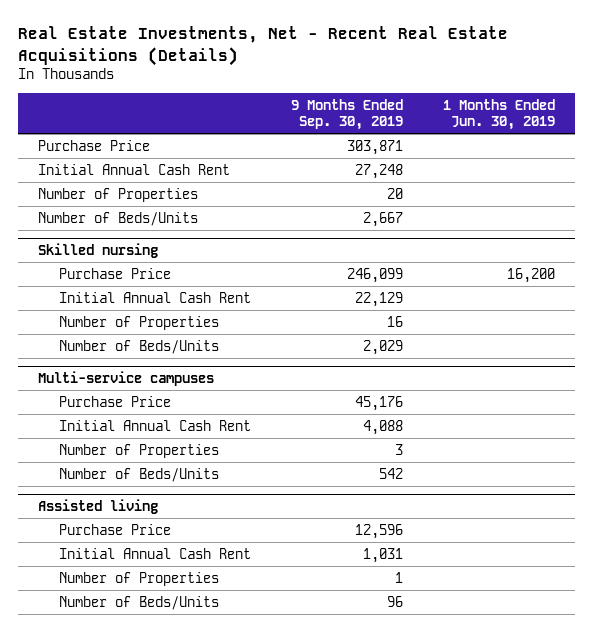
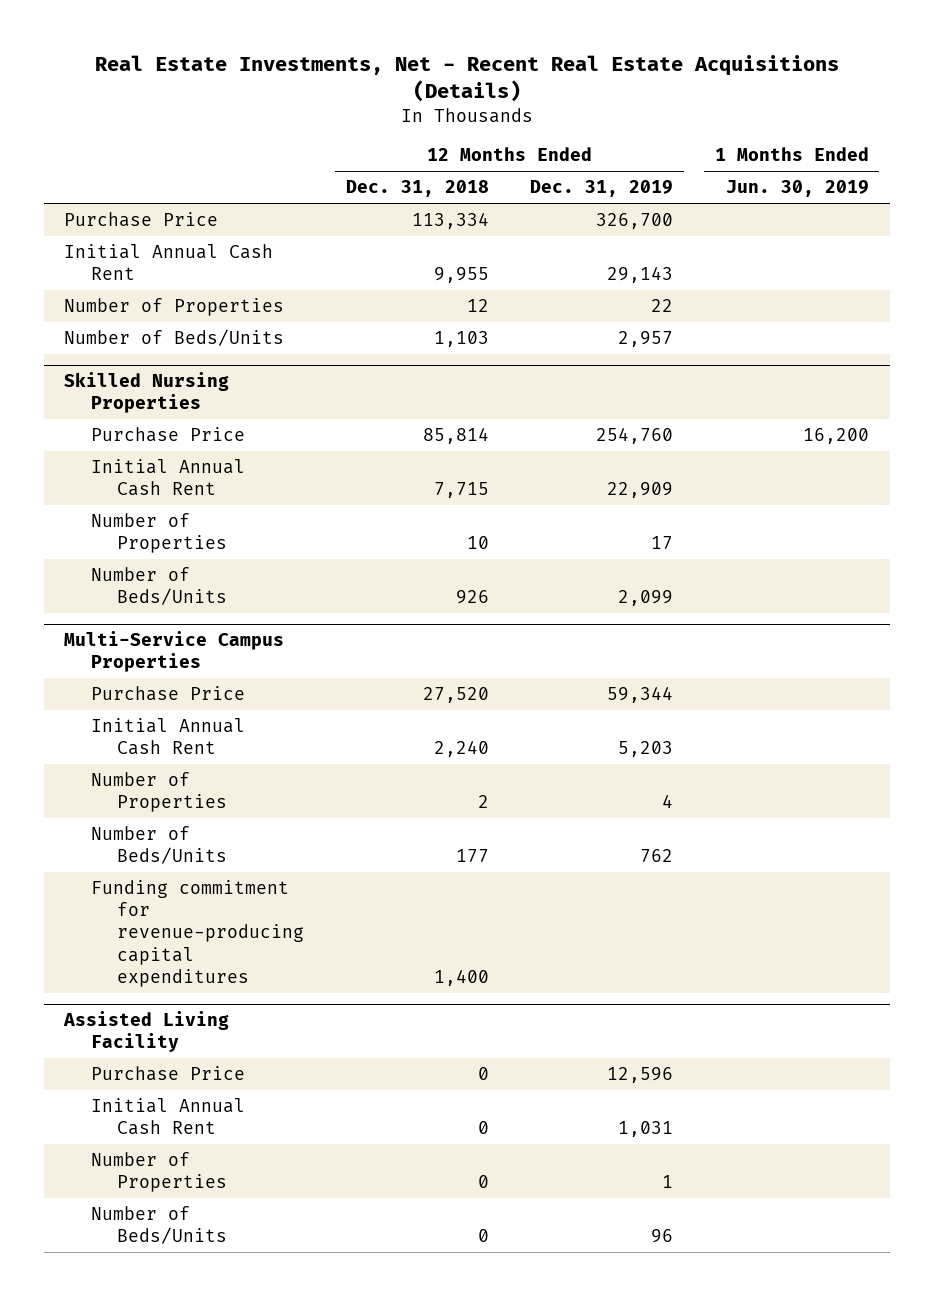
- | 9 Months Ended Sep. 30, 2019 | 1 Months Ended Jun. 30, 2019
+ | 12 Months Ended Dec. 31, 2018 | 12 Months Ended Dec. 31, 2019 | 1 Months Ended Jun. 30, 2019
- Skilled nursing
+ Skilled Nursing Properties
- Multi-service campuses
+ Multi-Service Campus Properties
- Assisted living
+ Funding commitment for revenue-producing capital expenditures | 1,400 | |
+ Assisted Living Facility

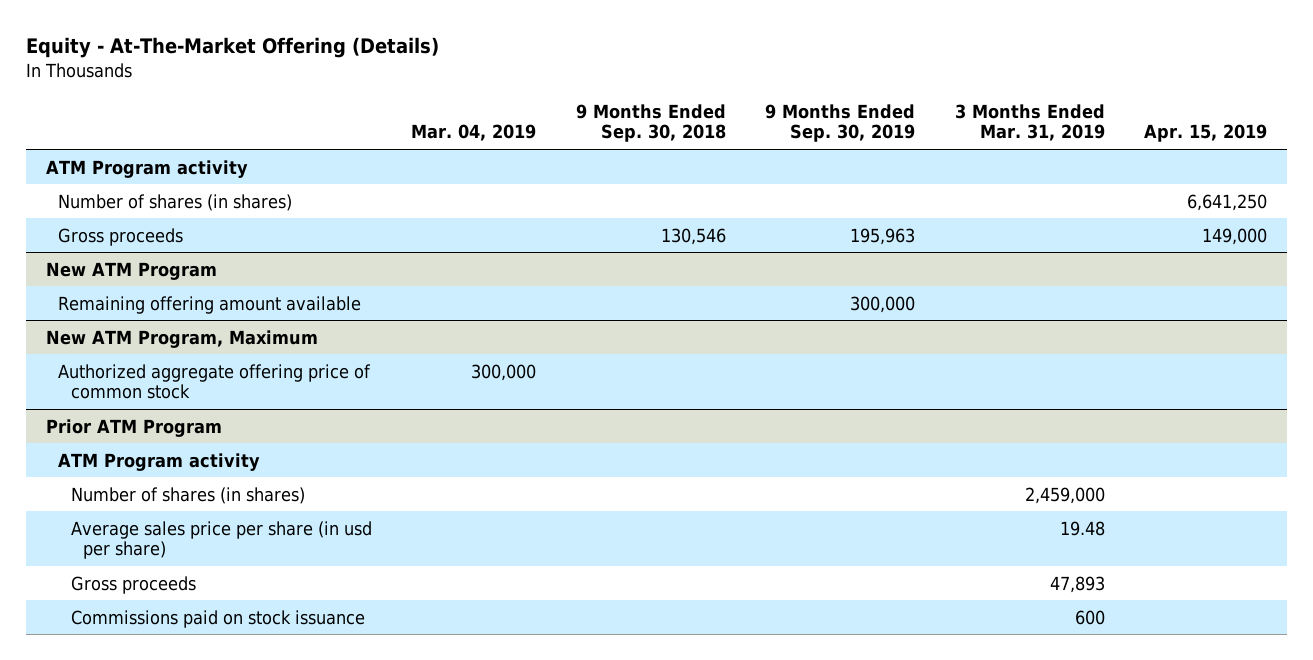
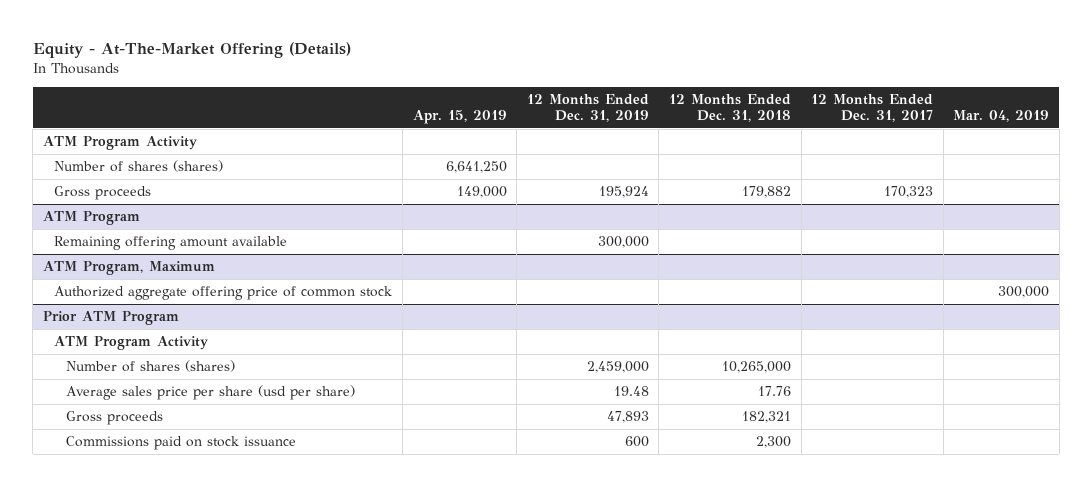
- | Mar. 04, 2019 | 9 Months Ended Sep. 30, 2018 | 9 Months Ended Sep. 30, 2019 | 3 Months Ended Mar. 31, 2019 | Apr. 15, 2019
+ | Apr. 15, 2019 | 12 Months Ended Dec. 31, 2019 | 12 Months Ended Dec. 31, 2018 | 12 Months Ended Dec. 31, 2017 | Mar. 04, 2019
- ATM Program activity
- Number of shares (in shares) | | | | | 6,641,250
+ ATM Program Activity
+ Number of shares (shares) | 6,641,250 | | | |
- New ATM Program
+ ATM Program
- New ATM Program, Maximum
+ ATM Program, Maximum
@ Prior ATM Program
- ATM Program activity
- Number of shares (in shares) | | | | 2,459,000 |
- Average sales price per share (in usd per share) | | | | 19.48 |
+ ATM Program Activity
+ Number of shares (shares) | | 2,459,000 | 10,265,000 | |
+ Average sales price per share (usd per share) | | 19.48 | 17.76 | |

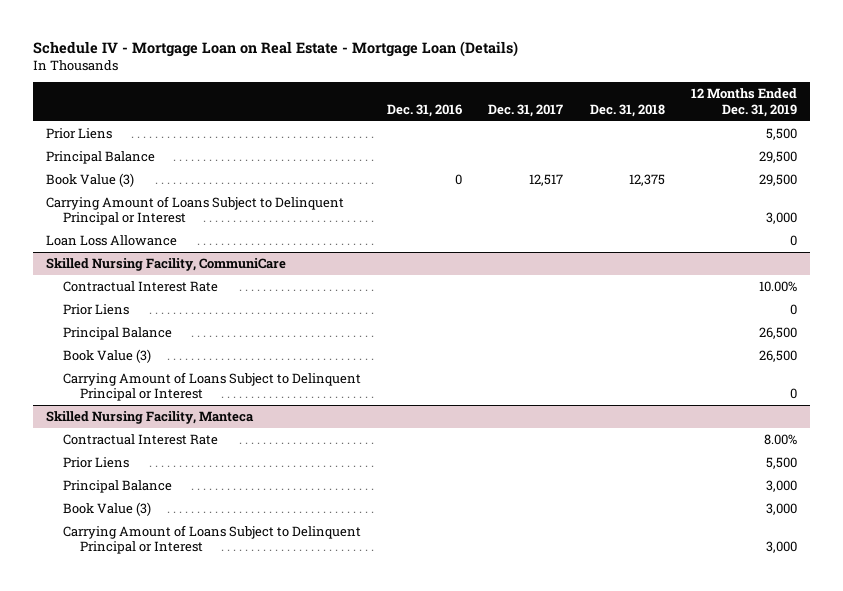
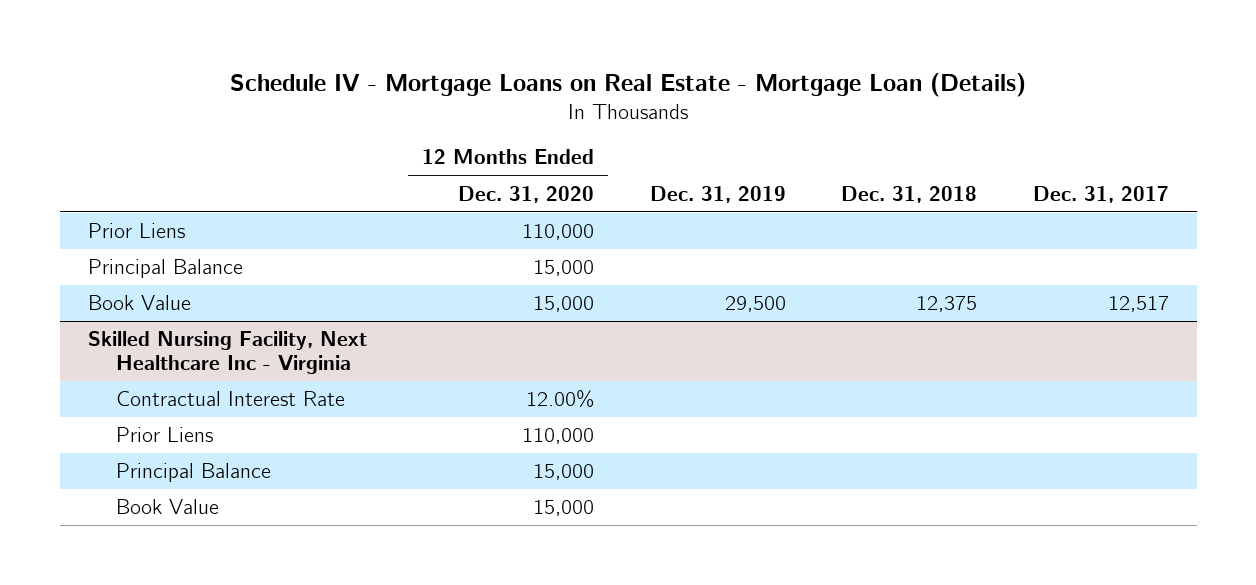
- Schedule IV - Mortgage Loan on Real Estate - Mortgage Loan (Details)
+ Schedule IV - Mortgage Loans on Real Estate - Mortgage Loan (Details)
- | Dec. 31, 2016 | Dec. 31, 2017 | Dec. 31, 2018 | 12 Months Ended Dec. 31, 2019
+ | 12 Months Ended Dec. 31, 2020 | Dec. 31, 2019 | Dec. 31, 2018 | Dec. 31, 2017
- Book Value (3) | 0 | 12,517 | 12,375 | 29,500
- Carrying Amount of Loans Subject to Delinquent Principal or Interest | | | | 3,000
- Loan Loss Allowance | | | | 0
- Skilled Nursing Facility, CommuniCare
- Contractual Interest Rate | | | | 10.00%
- Prior Liens | | | | 0
- Principal Balance | | | | 26,500
- Book Value (3) | | | | 26,500
- Carrying Amount of Loans Subject to Delinquent Principal or Interest | | | | 0
- Skilled Nursing Facility, Manteca
- Contractual Interest Rate | | | | 8.00%
- Prior Liens | | | | 5,500
- Principal Balance | | | | 3,000
- Book Value (3) | | | | 3,000
- Carrying Amount of Loans Subject to Delinquent Principal or Interest | | | | 3,000
+ Book Value | 15,000 | 29,500 | 12,375 | 12,517
+ Skilled Nursing Facility, Next Healthcare Inc - Virginia
+ Contractual Interest Rate | 12.00% | | |
+ Prior Liens | 110,000 | | |
+ Principal Balance | 15,000 | | |
+ Book Value | 15,000 | | |

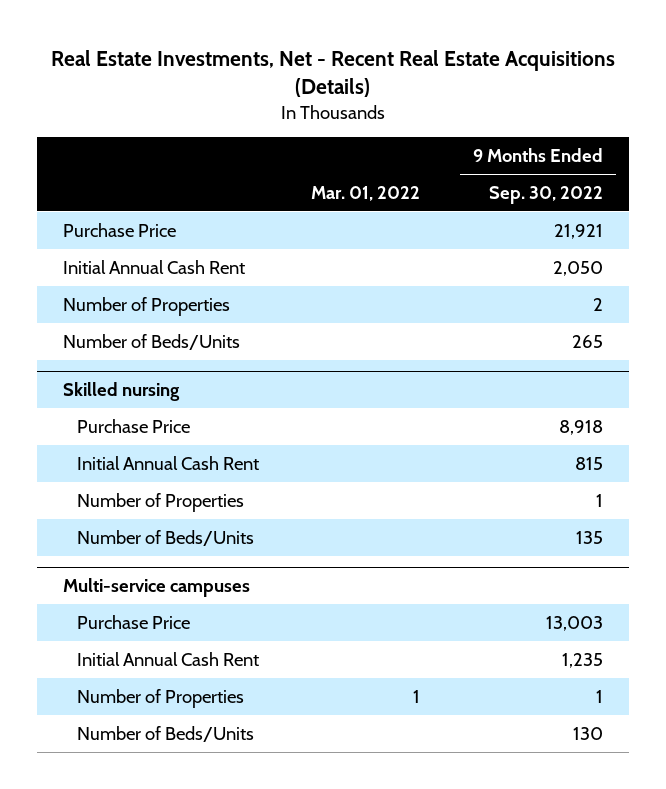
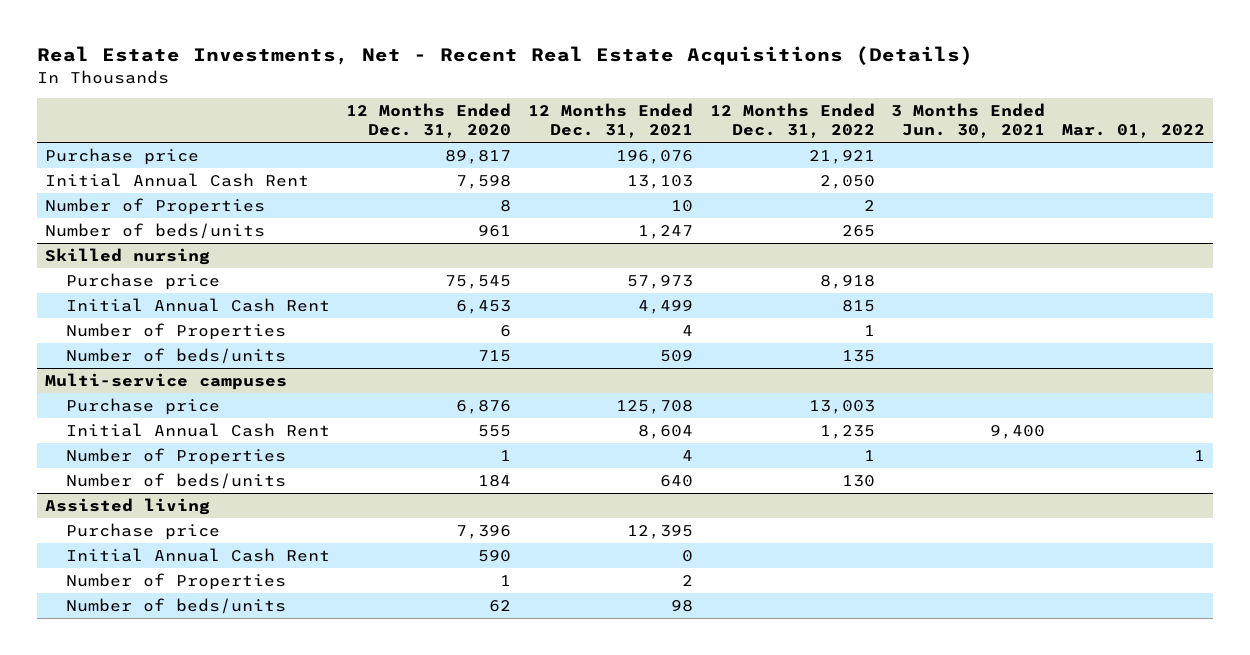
- | Mar. 01, 2022 | 9 Months Ended Sep. 30, 2022
+ | 12 Months Ended Dec. 31, 2020 | 12 Months Ended Dec. 31, 2021 | 12 Months Ended Dec. 31, 2022 | 3 Months Ended Jun. 30, 2021 | Mar. 01, 2022
- Purchase Price | | 21,921
+ Purchase price | 89,817 | 196,076 | 21,921 | |
- Number of Beds/Units | | 265
+ Number of beds/units | 961 | 1,247 | 265 | |
@ Skilled nursing
- Purchase Price | | 8,918
+ Purchase price | 75,545 | 57,973 | 8,918 | |
- Number of Beds/Units | | 135
+ Number of beds/units | 715 | 509 | 135 | |
@ Multi-service campuses
- Purchase Price | | 13,003
+ Purchase price | 6,876 | 125,708 | 13,003 | |
- Number of Beds/Units | | 130
+ Number of beds/units | 184 | 640 | 130 | |
+ Assisted living
+ Purchase price | 7,396 | 12,395 | | |
+ Initial Annual Cash Rent | 590 | 0 | | |
+ Number of Properties | 1 | 2 | | |
+ Number of beds/units | 62 | 98 | | |

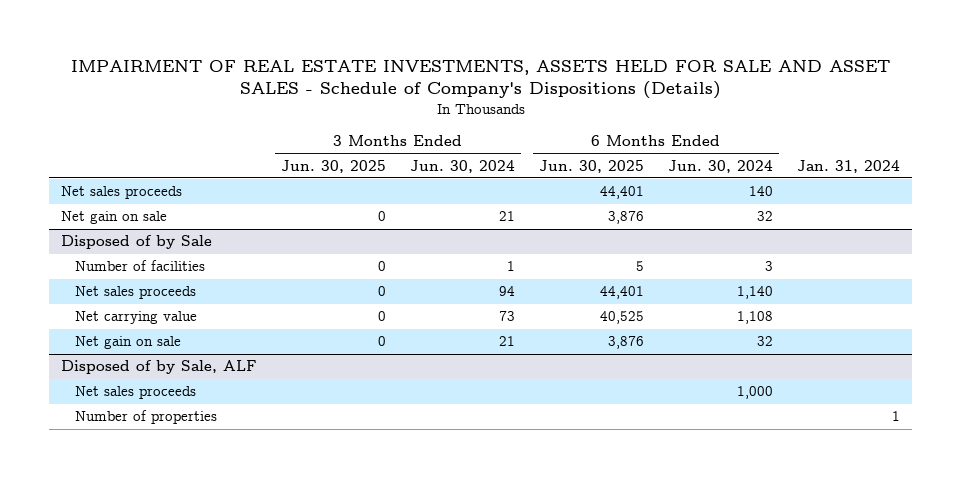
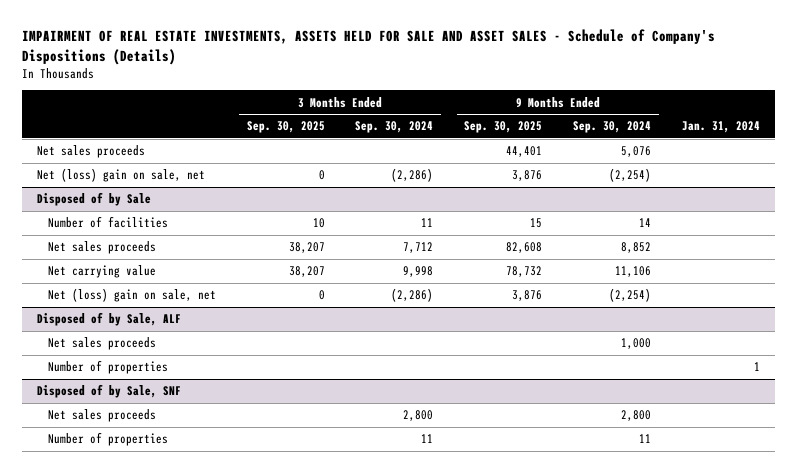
- | 3 Months Ended Jun. 30, 2025 | 3 Months Ended Jun. 30, 2024 | 6 Months Ended Jun. 30, 2025 | 6 Months Ended Jun. 30, 2024 | Jan. 31, 2024
+ | 3 Months Ended Sep. 30, 2025 | 3 Months Ended Sep. 30, 2024 | 9 Months Ended Sep. 30, 2025 | 9 Months Ended Sep. 30, 2024 | Jan. 31, 2024
- Net gain on sale | 0 | 21 | 3,876 | 32 |
+ Net (loss) gain on sale, net | 0 | (2,286) | 3,876 | (2,254) |
@ Disposed of by Sale
- Net gain on sale | 0 | 21 | 3,876 | 32 |
+ Net (loss) gain on sale, net | 0 | (2,286) | 3,876 | (2,254) |
+ Disposed of by Sale, SNF
+ Net sales proceeds | | 2,800 | | 2,800 |
+ Number of properties | | 11 | | 11 |

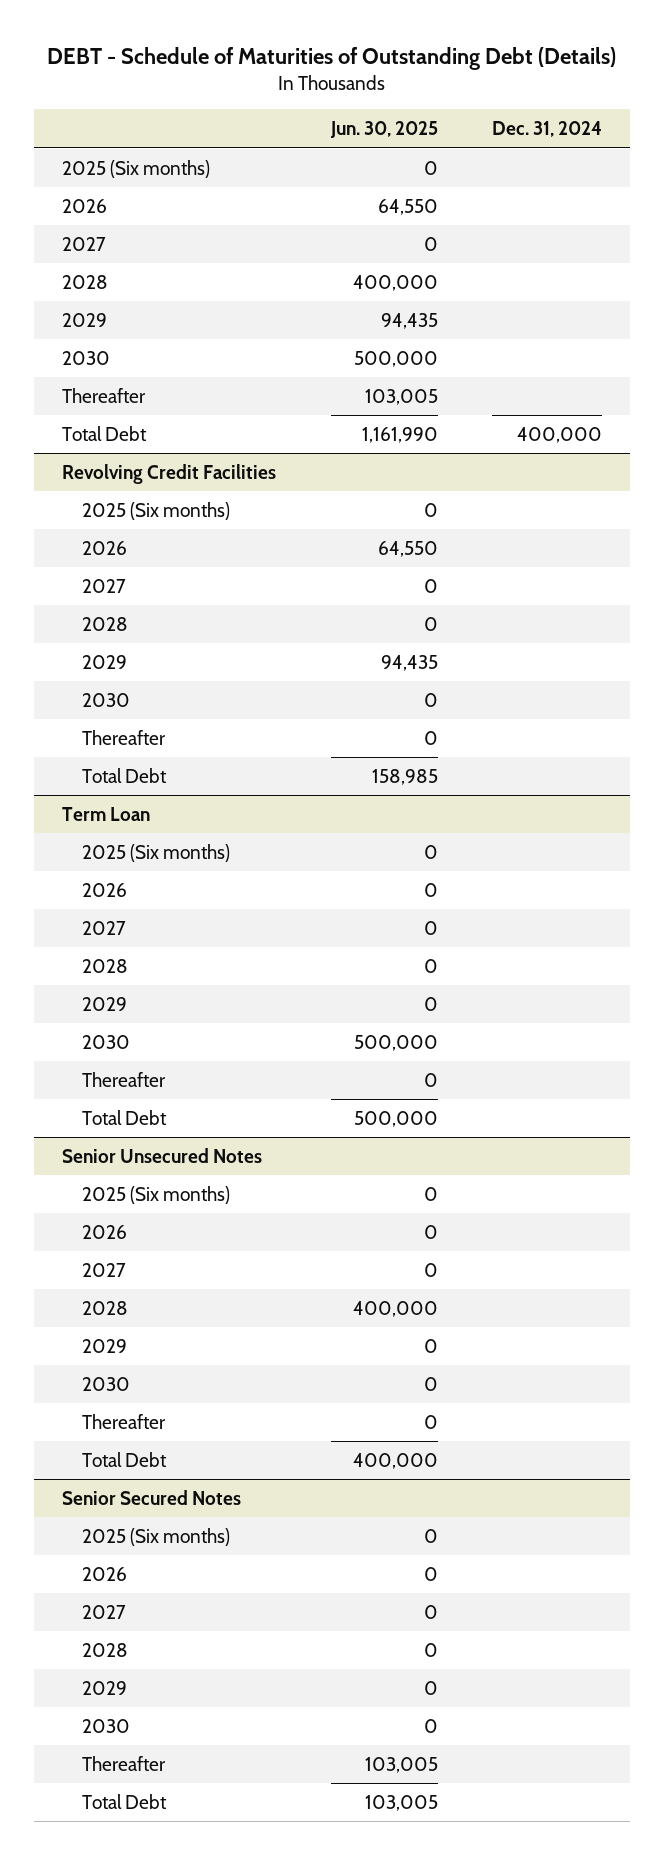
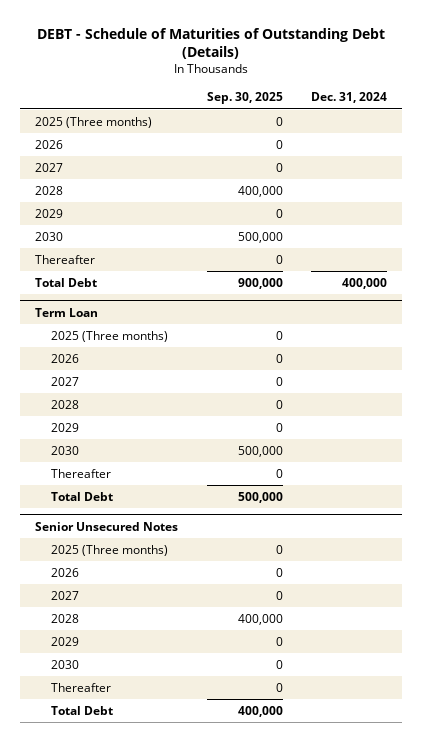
- | Jun. 30, 2025 | Dec. 31, 2024
+ | Sep. 30, 2025 | Dec. 31, 2024
- 2025 (Six months) | 0 |
+ 2025 (Three months) | 0 |
- Revolving Credit Facilities
- 2025 (Six months) | 0 |
- 2026 | 64,550 |
- 2027 | 0 |
- 2028 | 0 |
- 2029 | 94,435 |
- 2030 | 0 |
- Thereafter | 0 |
- Total Debt | 158,985 |
@ Term Loan
- 2025 (Six months) | 0 |
+ 2025 (Three months) | 0 |
@ Senior Unsecured Notes
- 2025 (Six months) | 0 |
+ 2025 (Three months) | 0 |
- Senior Secured Notes
- 2025 (Six months) | 0 |
- 2026 | 0 |
- 2027 | 0 |
- 2028 | 0 |
- 2029 | 0 |
- 2030 | 0 |
- Thereafter | 103,005 |
- Total Debt | 103,005 |

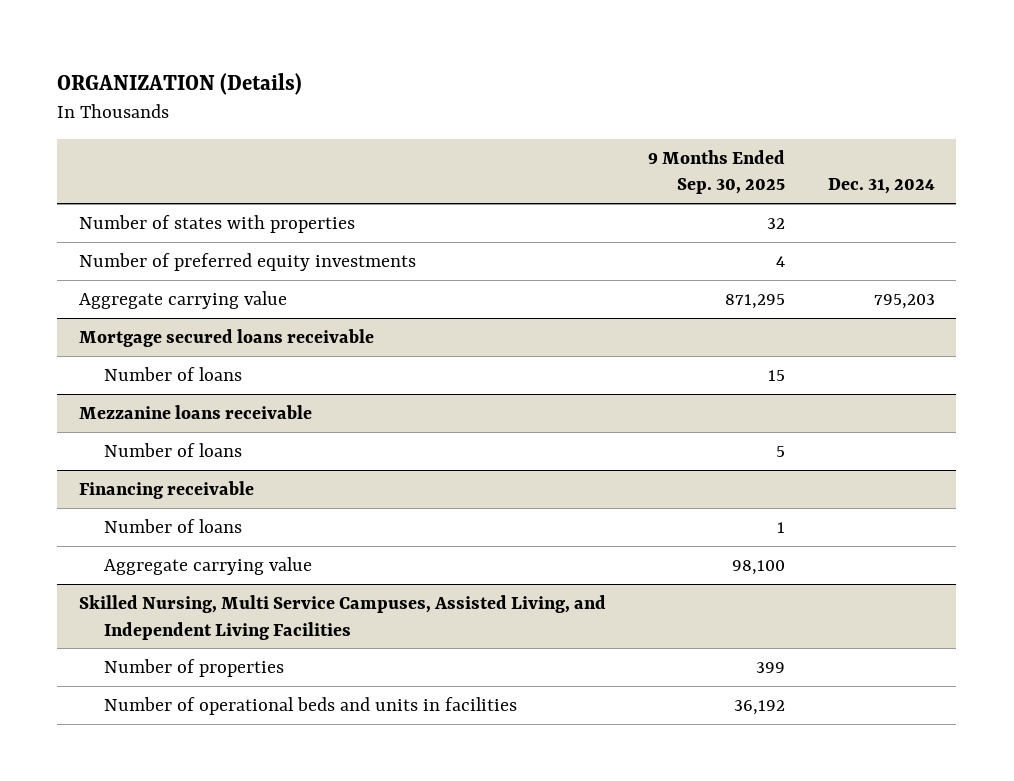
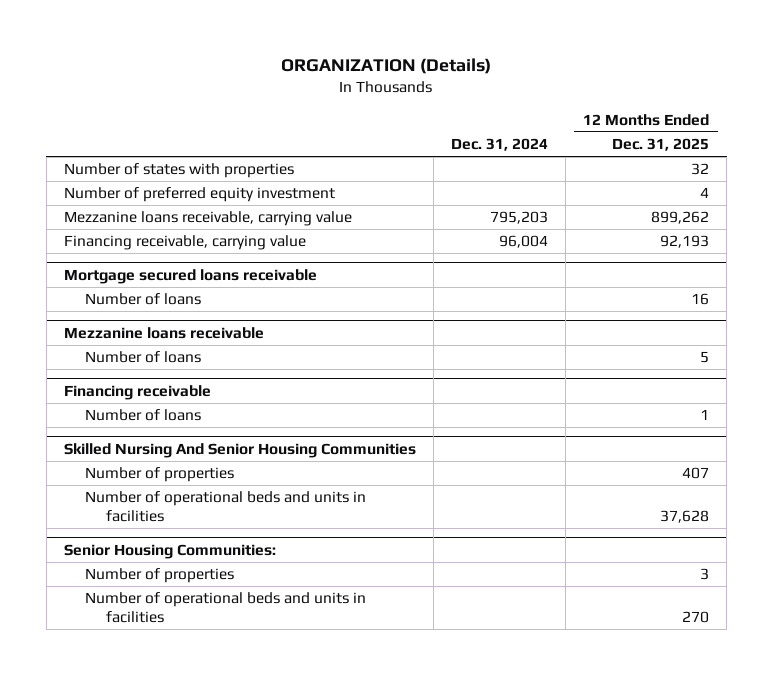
- | 9 Months Ended Sep. 30, 2025 | Dec. 31, 2024
+ | Dec. 31, 2024 | 12 Months Ended Dec. 31, 2025
- Number of preferred equity investments | 4 |
- Aggregate carrying value | 871,295 | 795,203
+ Number of preferred equity investment | | 4
+ Mezzanine loans receivable, carrying value | 795,203 | 899,262
+ Financing receivable, carrying value | 96,004 | 92,193
@ Financing receivable
- Aggregate carrying value | 98,100 |
- Skilled Nursing, Multi Service Campuses, Assisted Living, and Independent Living Facilities
- Number of properties | 399 |
- Number of operational beds and units in facilities | 36,192 |
+ Skilled Nursing And Senior Housing Communities
+ Number of properties | | 407
+ Number of operational beds and units in facilities | | 37,628
+ Senior Housing Communities:
+ Number of properties | | 3
+ Number of operational beds and units in facilities | | 270

